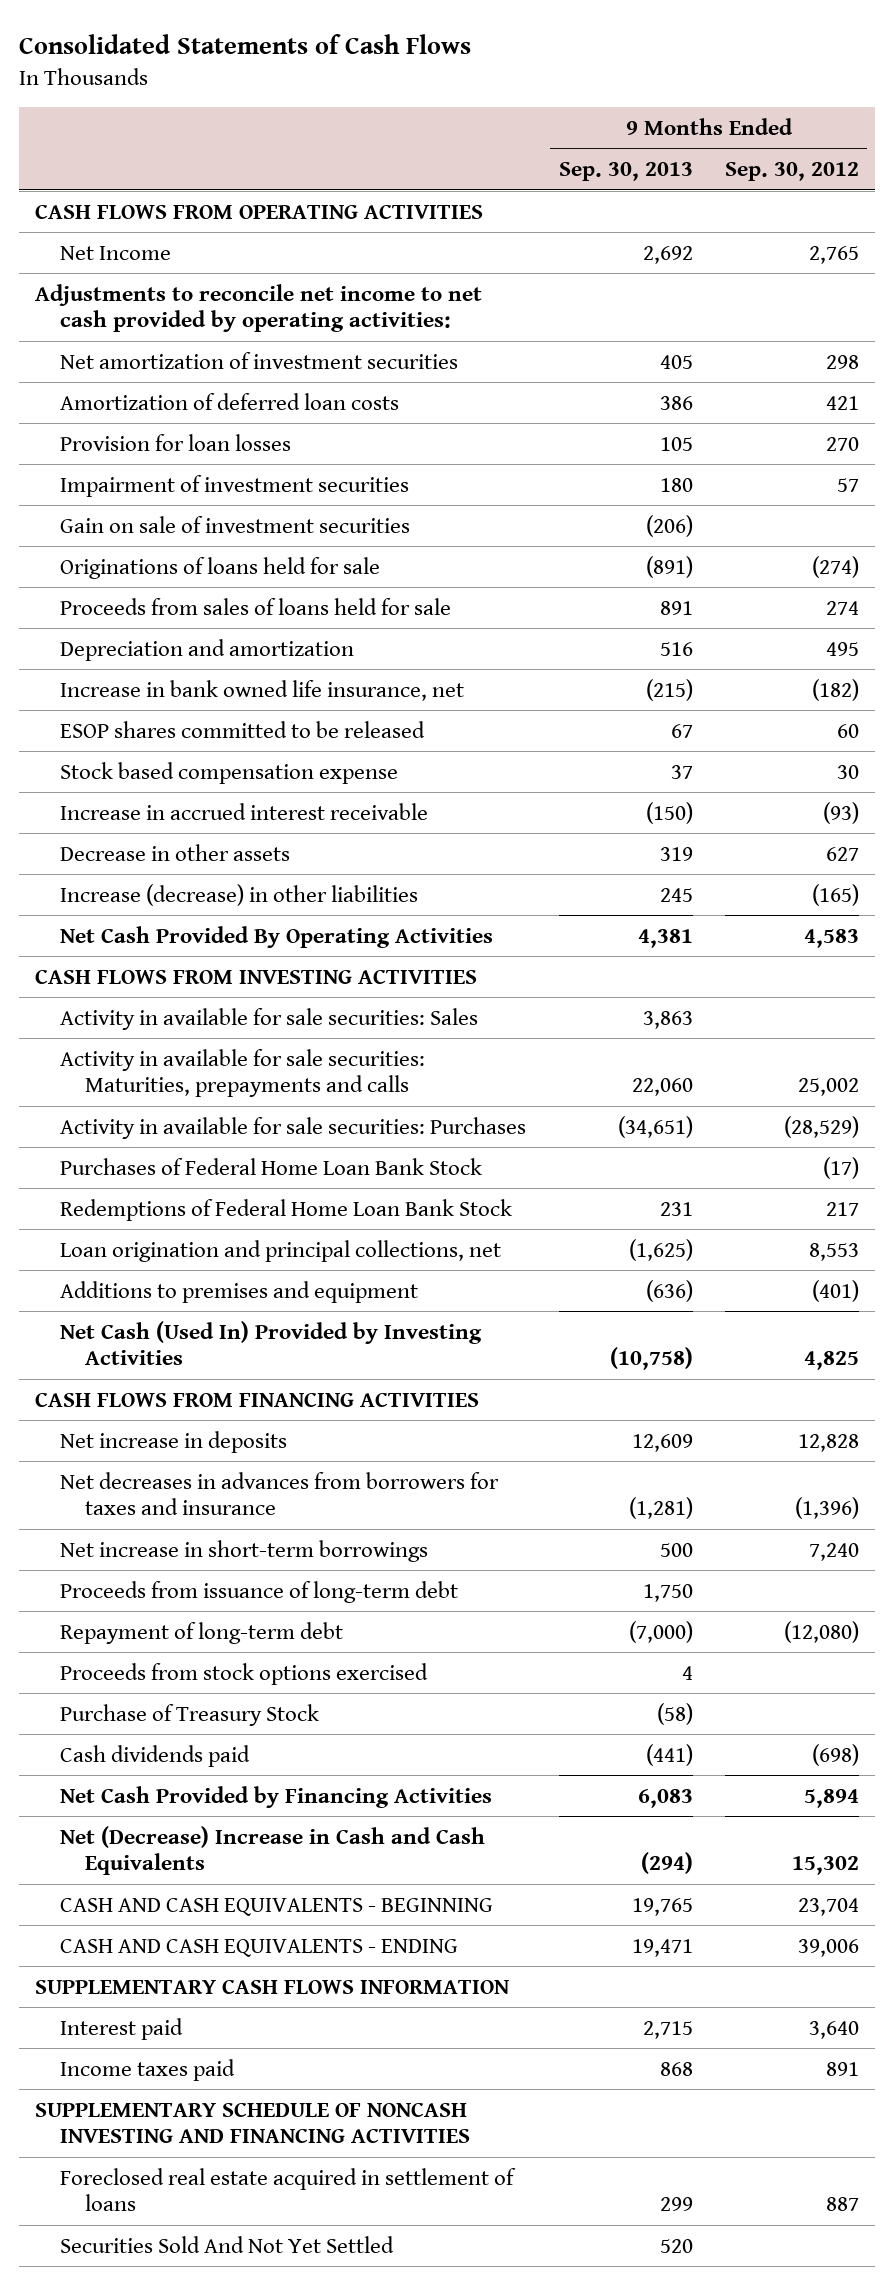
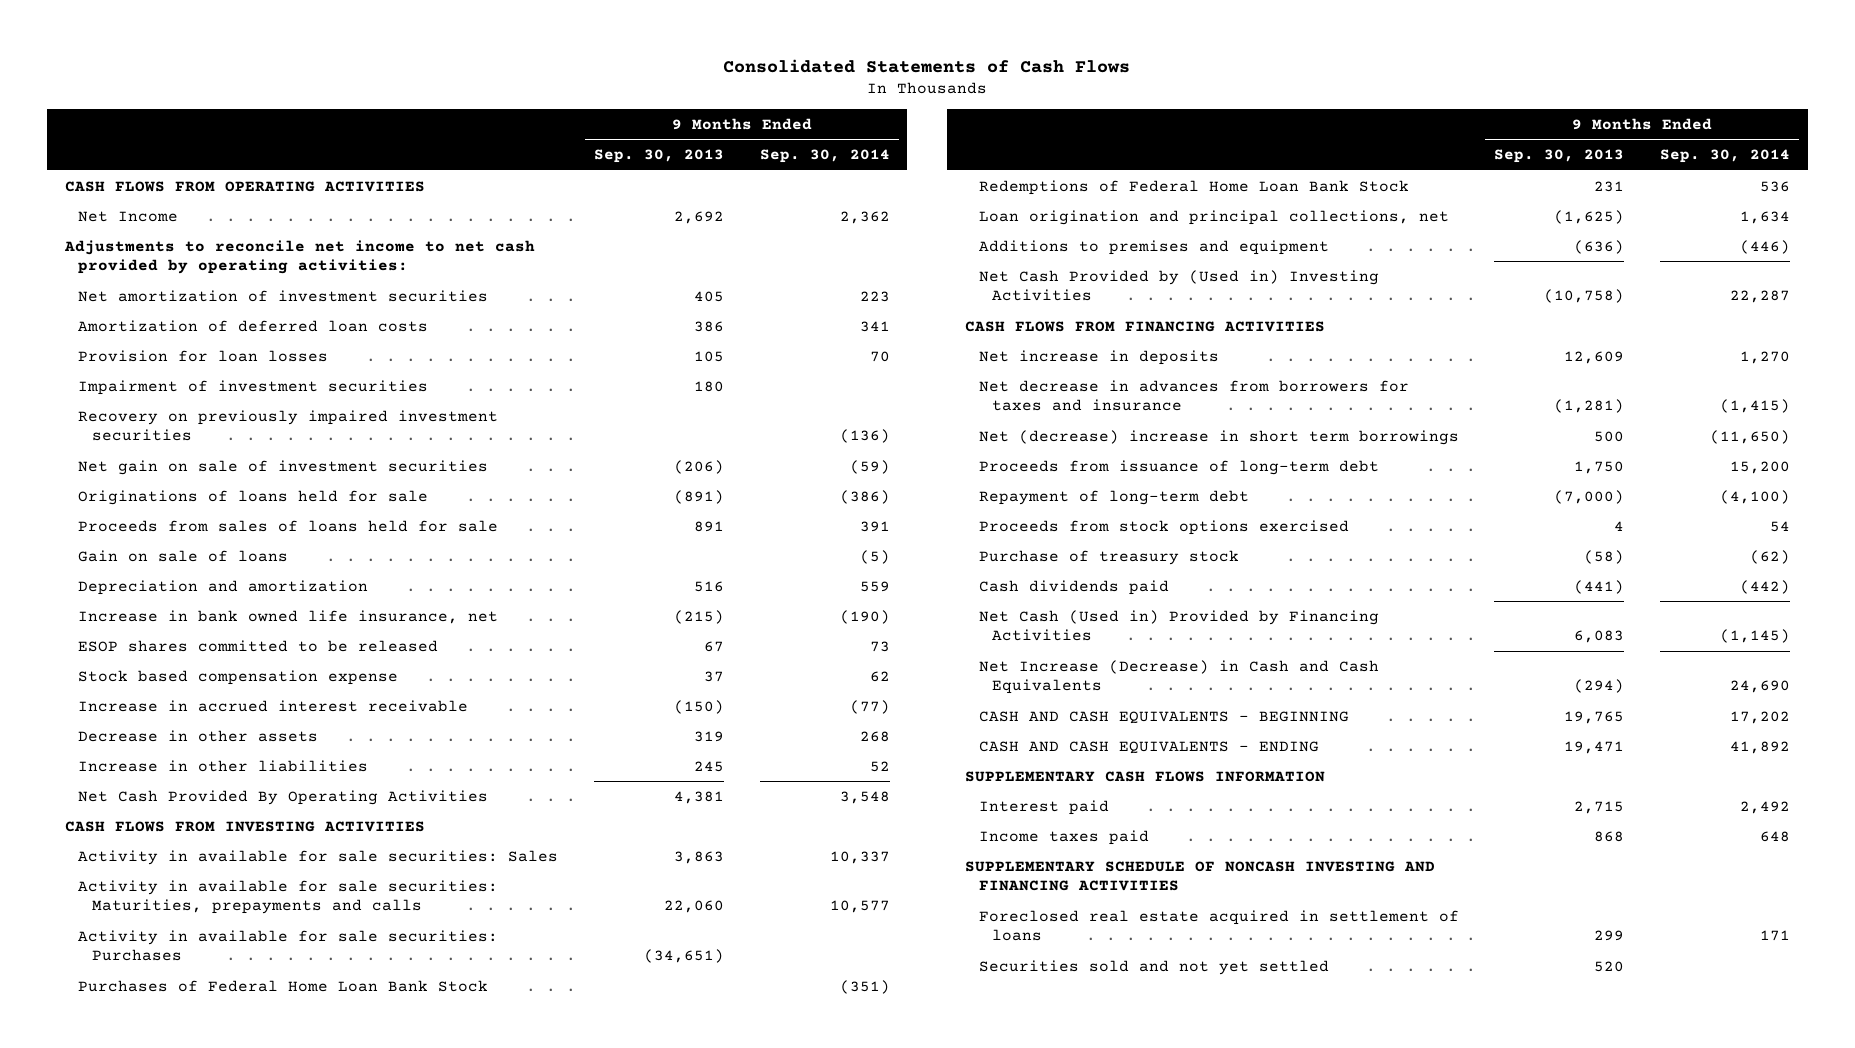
- | 9 Months Ended Sep. 30, 2013 | 9 Months Ended Sep. 30, 2012
+ | 9 Months Ended Sep. 30, 2013 | 9 Months Ended Sep. 30, 2014
- Gain on sale of investment securities | (206) |
+ Recovery on previously impaired investment securities | | (136)
+ Net gain on sale of investment securities | (206) | (59)
+ Gain on sale of loans | | (5)
- Increase (decrease) in other liabilities | 245 | (165)
+ Increase in other liabilities | 245 | 52
- Net Cash (Used In) Provided by Investing Activities | (10,758) | 4,825
+ Net Cash Provided by (Used in) Investing Activities | (10,758) | 22,287
- Net decreases in advances from borrowers for taxes and insurance | (1,281) | (1,396)
- Net increase in short-term borrowings | 500 | 7,240
+ Net decrease in advances from borrowers for taxes and insurance | (1,281) | (1,415)
+ Net (decrease) increase in short term borrowings | 500 | (11,650)
- Purchase of Treasury Stock | (58) |
+ Purchase of treasury stock | (58) | (62)
- Net Cash Provided by Financing Activities | 6,083 | 5,894
- Net (Decrease) Increase in Cash and Cash Equivalents | (294) | 15,302
+ Net Cash (Used in) Provided by Financing Activities | 6,083 | (1,145)
+ Net Increase (Decrease) in Cash and Cash Equivalents | (294) | 24,690
- Securities Sold And Not Yet Settled | 520 |
+ Securities sold and not yet settled | 520 |

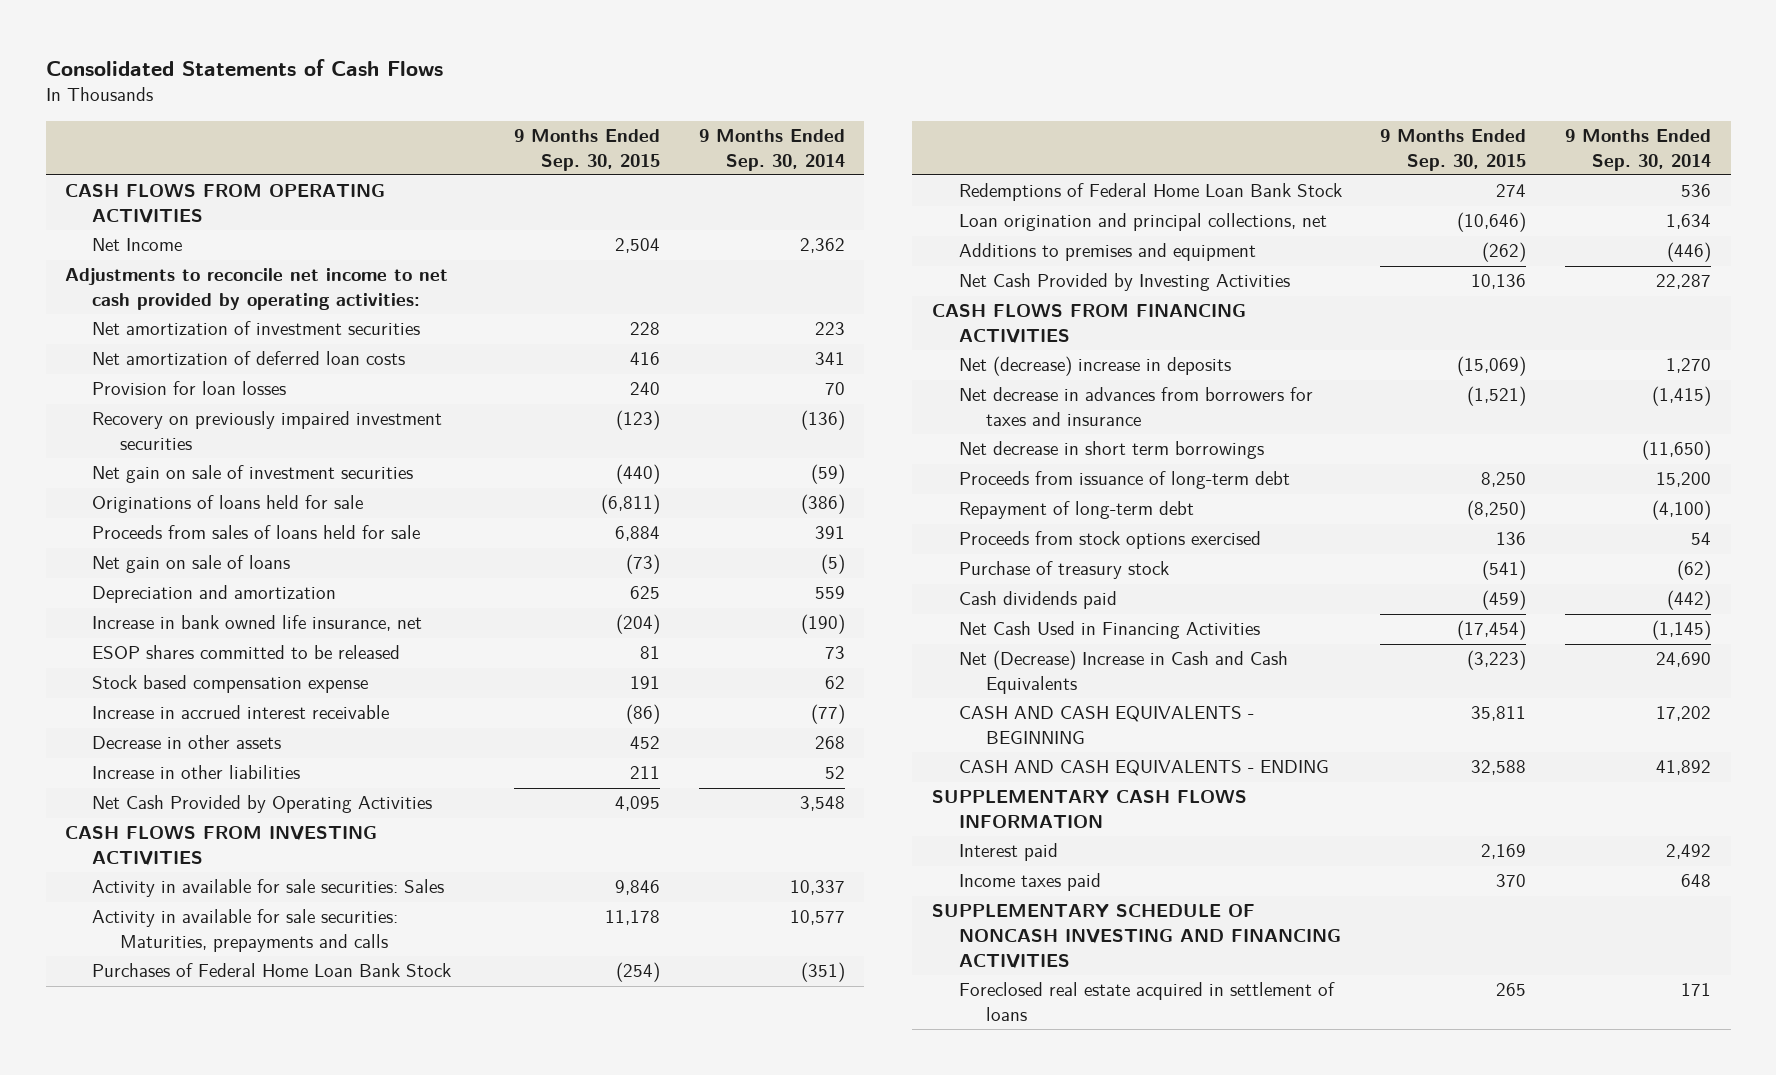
- | 9 Months Ended Sep. 30, 2013 | 9 Months Ended Sep. 30, 2014
+ | 9 Months Ended Sep. 30, 2015 | 9 Months Ended Sep. 30, 2014
- Amortization of deferred loan costs | 386 | 341
+ Net amortization of deferred loan costs | 416 | 341
- Impairment of investment securities | 180 |
- Gain on sale of loans | | (5)
+ Net gain on sale of loans | (73) | (5)
- Net Cash Provided By Operating Activities | 4,381 | 3,548
+ Net Cash Provided by Operating Activities | 4,095 | 3,548
- Activity in available for sale securities: Purchases | (34,651) |
- Net Cash Provided by (Used in) Investing Activities | (10,758) | 22,287
+ Net Cash Provided by Investing Activities | 10,136 | 22,287
- Net increase in deposits | 12,609 | 1,270
+ Net (decrease) increase in deposits | (15,069) | 1,270
- Net (decrease) increase in short term borrowings | 500 | (11,650)
+ Net decrease in short term borrowings | | (11,650)
- Net Cash (Used in) Provided by Financing Activities | 6,083 | (1,145)
- Net Increase (Decrease) in Cash and Cash Equivalents | (294) | 24,690
+ Net Cash Used in Financing Activities | (17,454) | (1,145)
+ Net (Decrease) Increase in Cash and Cash Equivalents | (3,223) | 24,690
- Securities sold and not yet settled | 520 |

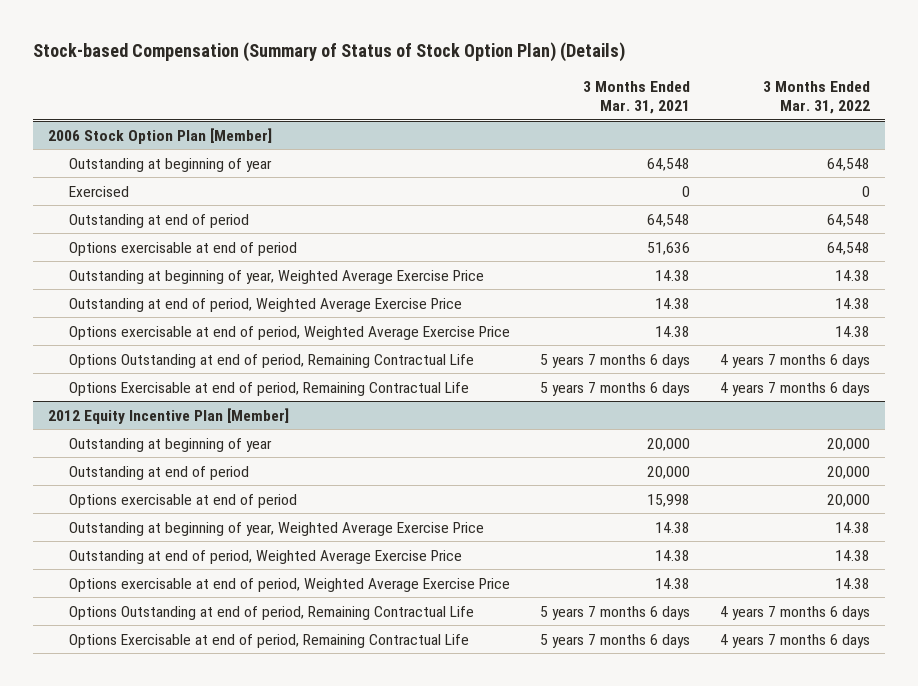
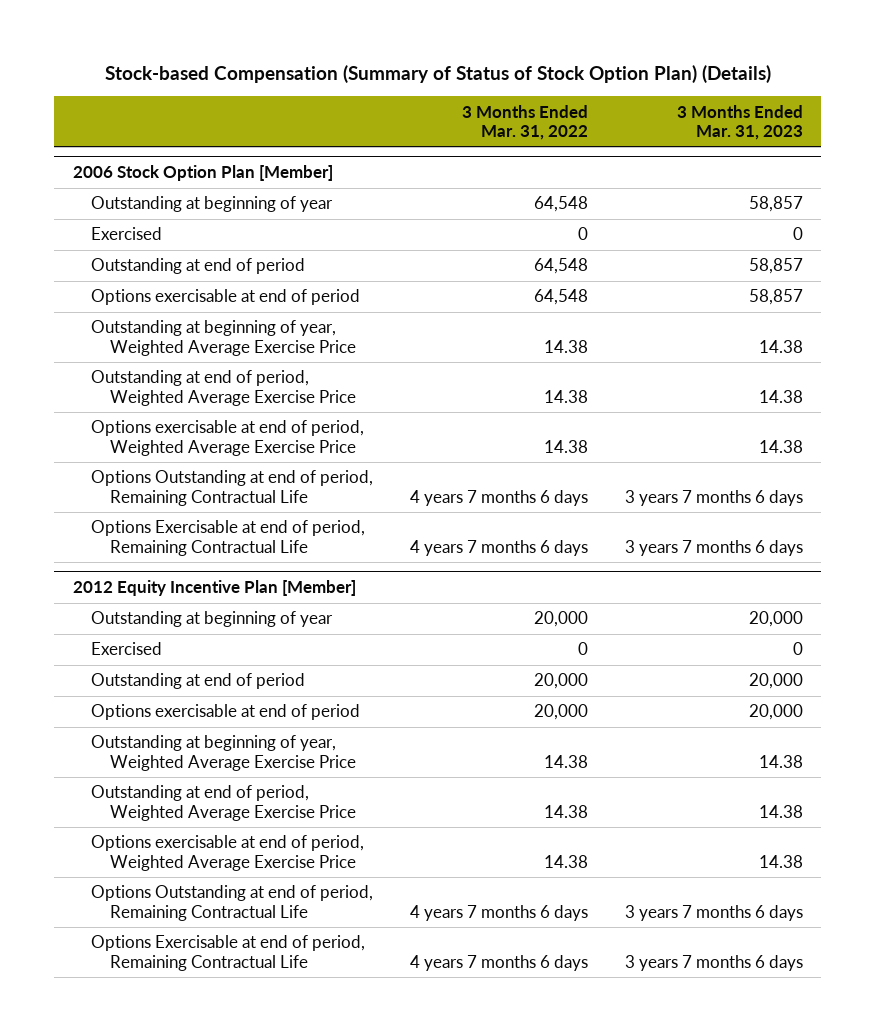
- | 3 Months Ended Mar. 31, 2021 | 3 Months Ended Mar. 31, 2022
+ | 3 Months Ended Mar. 31, 2022 | 3 Months Ended Mar. 31, 2023
@ 2012 Equity Incentive Plan [Member]
+ Exercised | 0 | 0

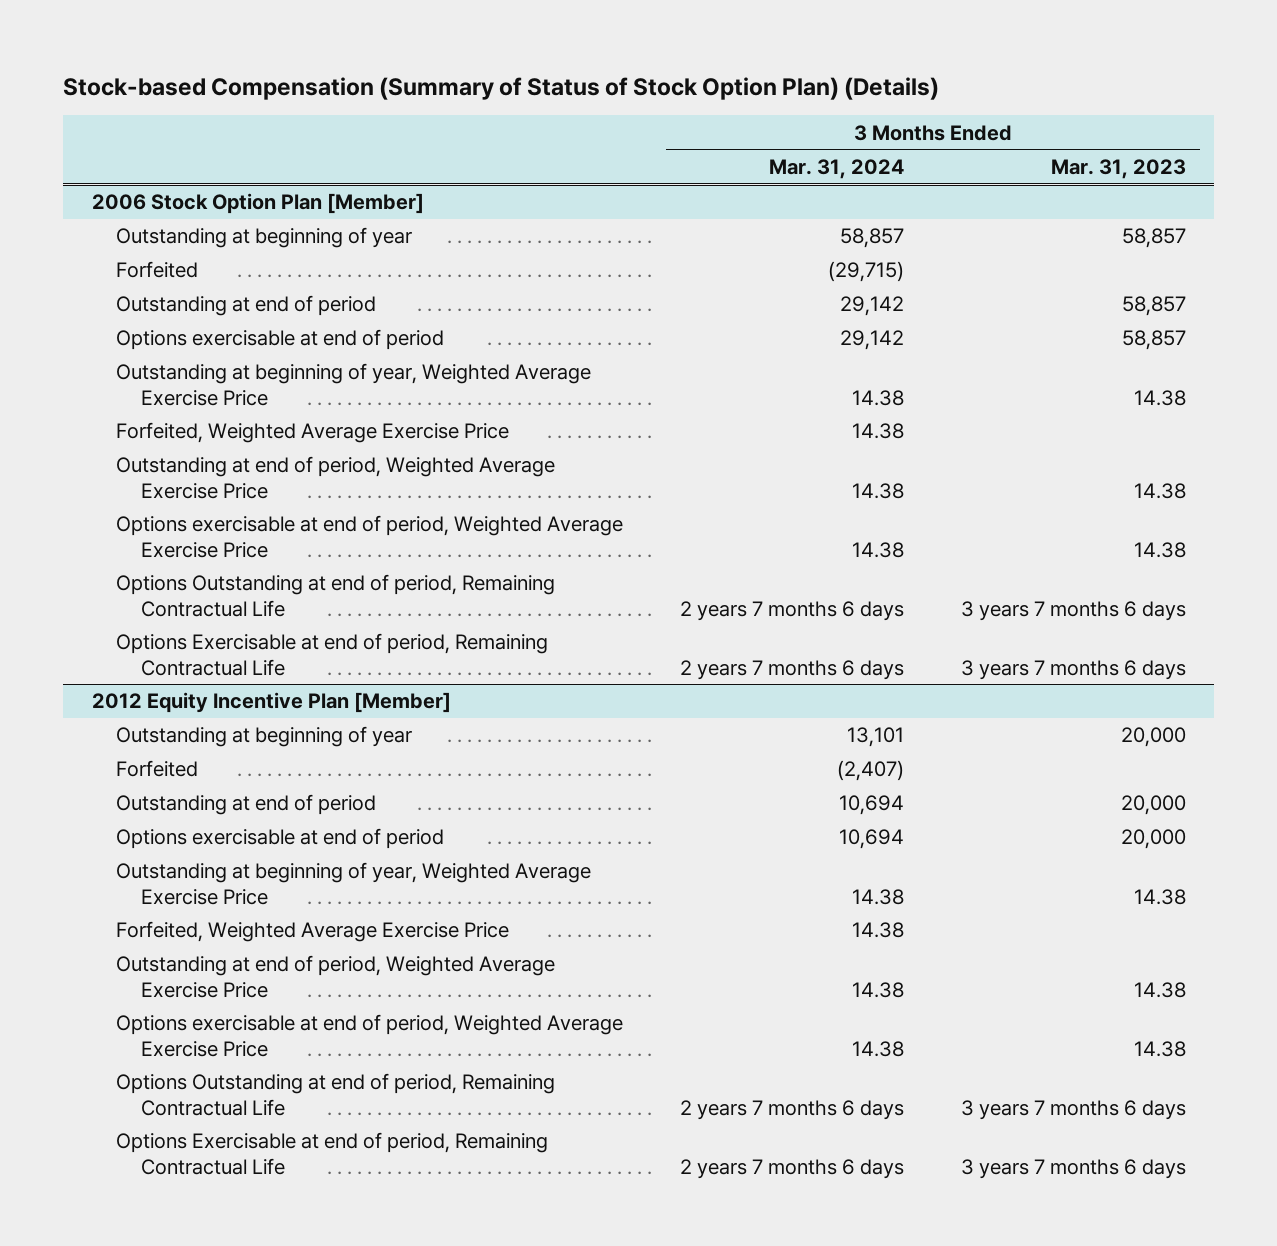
- | 3 Months Ended Mar. 31, 2022 | 3 Months Ended Mar. 31, 2023
+ | 3 Months Ended Mar. 31, 2024 | 3 Months Ended Mar. 31, 2023
@ 2006 Stock Option Plan [Member]
- Exercised | 0 | 0
+ Forfeited | (29,715) |
+ Forfeited, Weighted Average Exercise Price | 14.38 |
@ 2012 Equity Incentive Plan [Member]
- Exercised | 0 | 0
+ Forfeited | (2,407) |
+ Forfeited, Weighted Average Exercise Price | 14.38 |

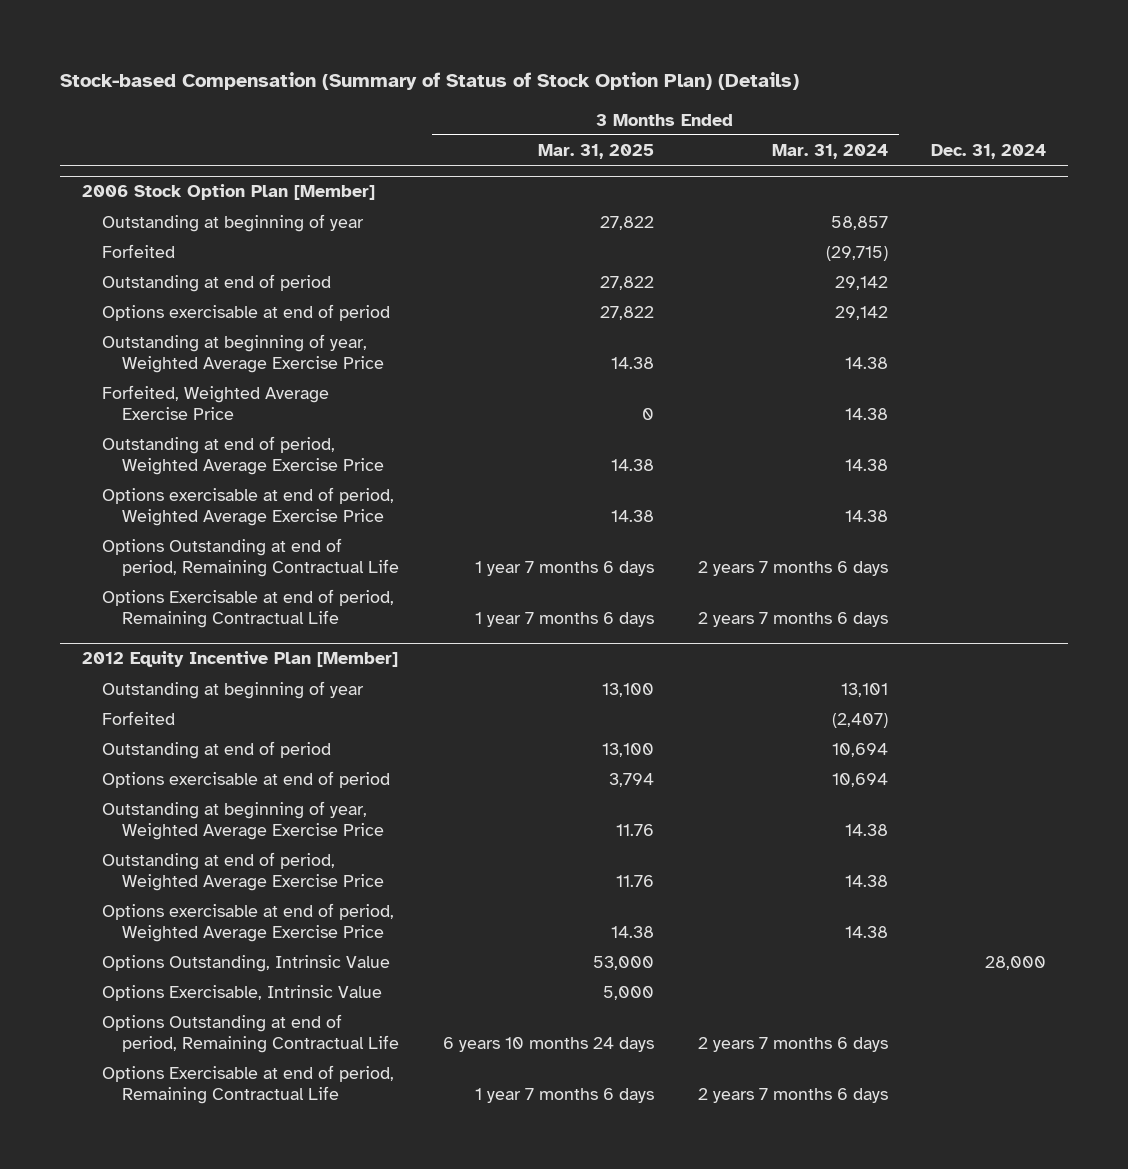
- | 3 Months Ended Mar. 31, 2024 | 3 Months Ended Mar. 31, 2023
+ | 3 Months Ended Mar. 31, 2025 | 3 Months Ended Mar. 31, 2024 | Dec. 31, 2024
@ 2012 Equity Incentive Plan [Member]
- Forfeited, Weighted Average Exercise Price | 14.38 |
+ Options Outstanding, Intrinsic Value | 53,000 | | 28,000
+ Options Exercisable, Intrinsic Value | 5,000 | |

